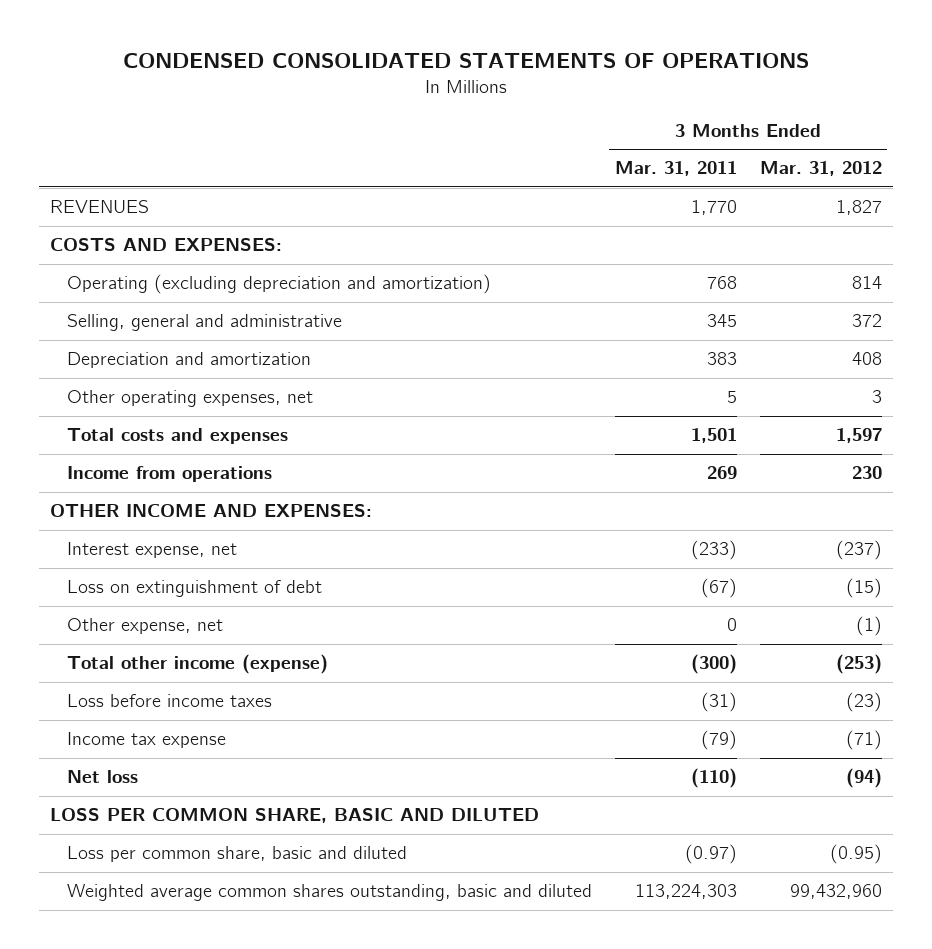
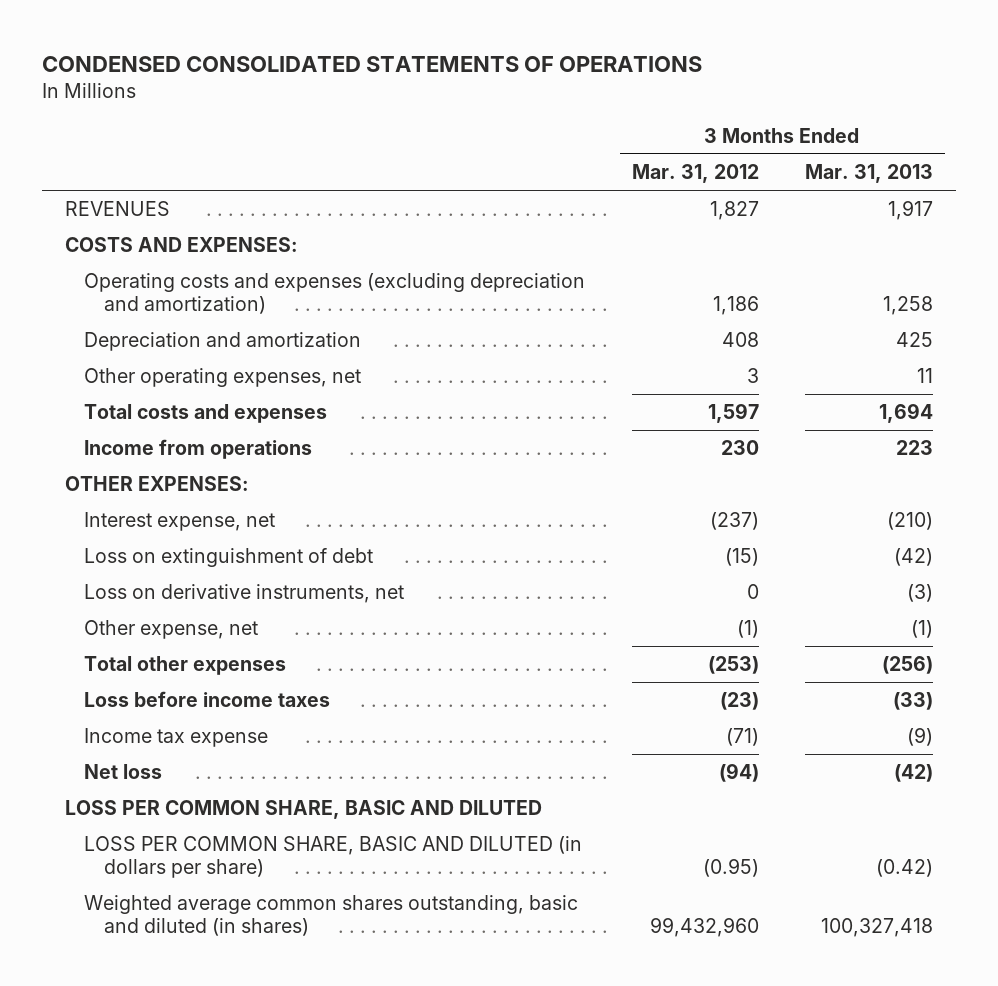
- | 3 Months Ended Mar. 31, 2011 | 3 Months Ended Mar. 31, 2012
+ | 3 Months Ended Mar. 31, 2012 | 3 Months Ended Mar. 31, 2013
- Operating (excluding depreciation and amortization) | 768 | 814
- Selling, general and administrative | 345 | 372
+ Operating costs and expenses (excluding depreciation and amortization) | 1,186 | 1,258
- OTHER INCOME AND EXPENSES:
+ OTHER EXPENSES:
+ Loss on derivative instruments, net | 0 | (3)
- Total other income (expense) | (300) | (253)
+ Total other expenses | (253) | (256)
- Loss per common share, basic and diluted | (0.97) | (0.95)
- Weighted average common shares outstanding, basic and diluted | 113,224,303 | 99,432,960
+ LOSS PER COMMON SHARE, BASIC AND DILUTED (in dollars per share) | (0.95) | (0.42)
+ Weighted average common shares outstanding, basic and diluted (in shares) | 99,432,960 | 100,327,418

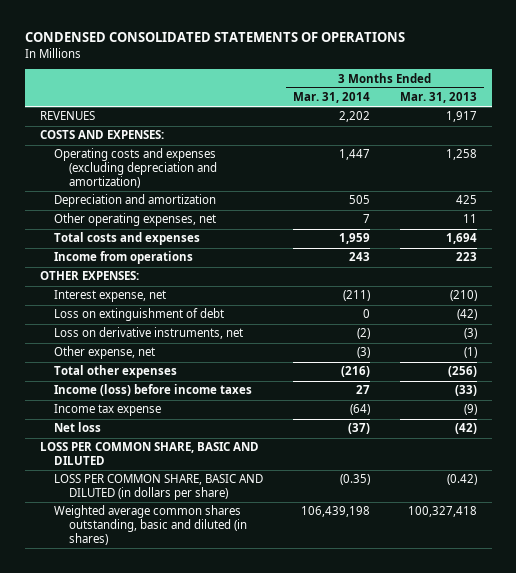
- | 3 Months Ended Mar. 31, 2012 | 3 Months Ended Mar. 31, 2013
+ | 3 Months Ended Mar. 31, 2014 | 3 Months Ended Mar. 31, 2013
- Loss before income taxes | (23) | (33)
+ Income (loss) before income taxes | 27 | (33)

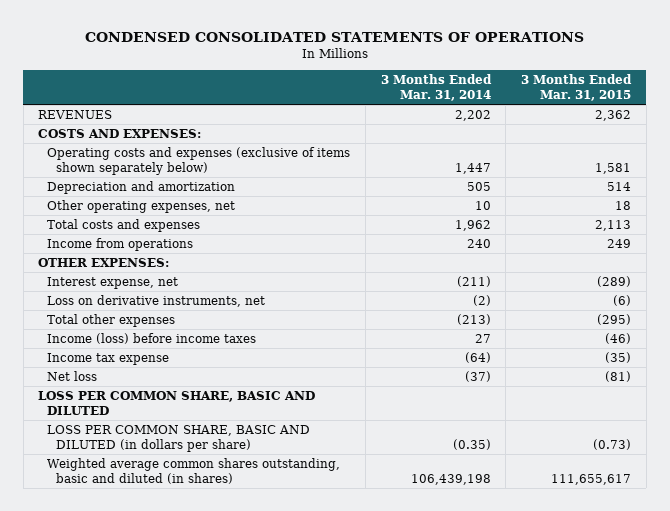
- | 3 Months Ended Mar. 31, 2014 | 3 Months Ended Mar. 31, 2013
+ | 3 Months Ended Mar. 31, 2014 | 3 Months Ended Mar. 31, 2015
- Operating costs and expenses (excluding depreciation and amortization) | 1,447 | 1,258
+ Operating costs and expenses (exclusive of items shown separately below) | 1,447 | 1,581
- Other operating expenses, net | 7 | 11
- Total costs and expenses | 1,959 | 1,694
- Income from operations | 243 | 223
+ Other operating expenses, net | 10 | 18
+ Total costs and expenses | 1,962 | 2,113
+ Income from operations | 240 | 249
- Loss on extinguishment of debt | 0 | (42)
- Other expense, net | (3) | (1)
- Total other expenses | (216) | (256)
+ Total other expenses | (213) | (295)

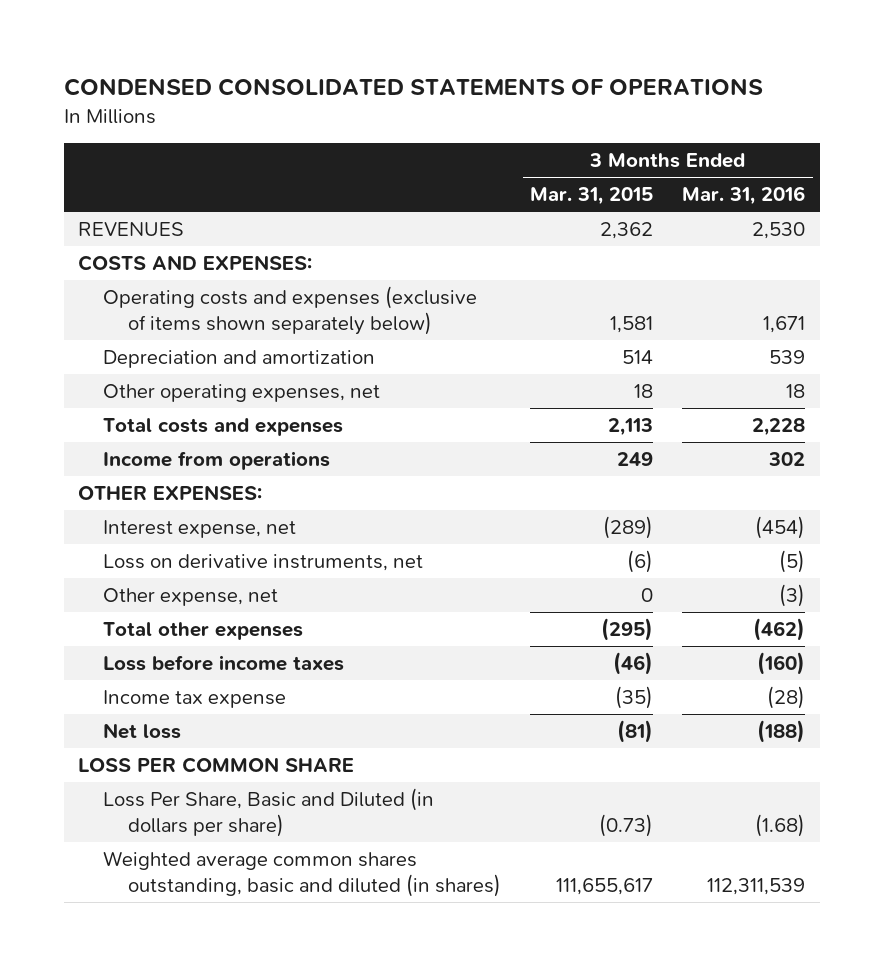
- | 3 Months Ended Mar. 31, 2014 | 3 Months Ended Mar. 31, 2015
+ | 3 Months Ended Mar. 31, 2015 | 3 Months Ended Mar. 31, 2016
+ Other expense, net | 0 | (3)
- Income (loss) before income taxes | 27 | (46)
+ Loss before income taxes | (46) | (160)
- LOSS PER COMMON SHARE, BASIC AND DILUTED
- LOSS PER COMMON SHARE, BASIC AND DILUTED (in dollars per share) | (0.35) | (0.73)
+ LOSS PER COMMON SHARE
+ Loss Per Share, Basic and Diluted (in dollars per share) | (0.73) | (1.68)

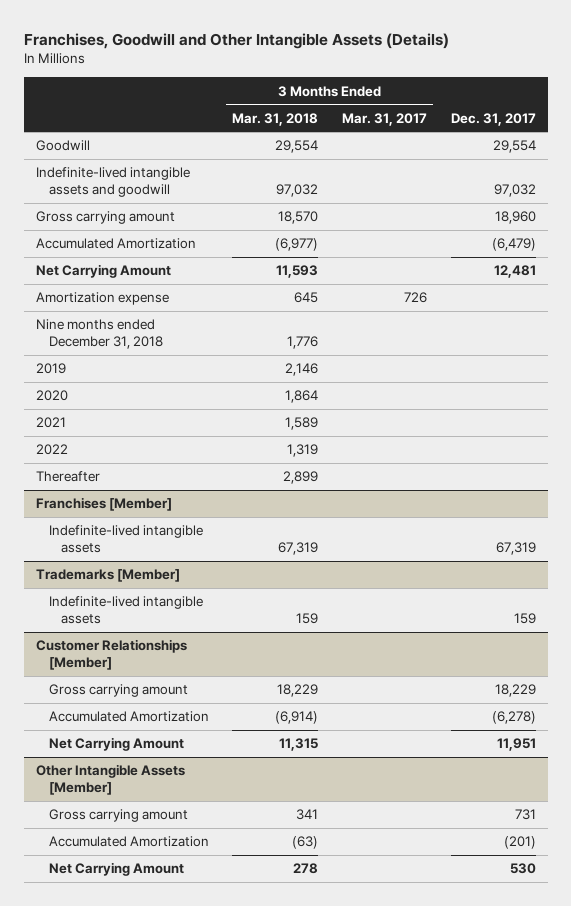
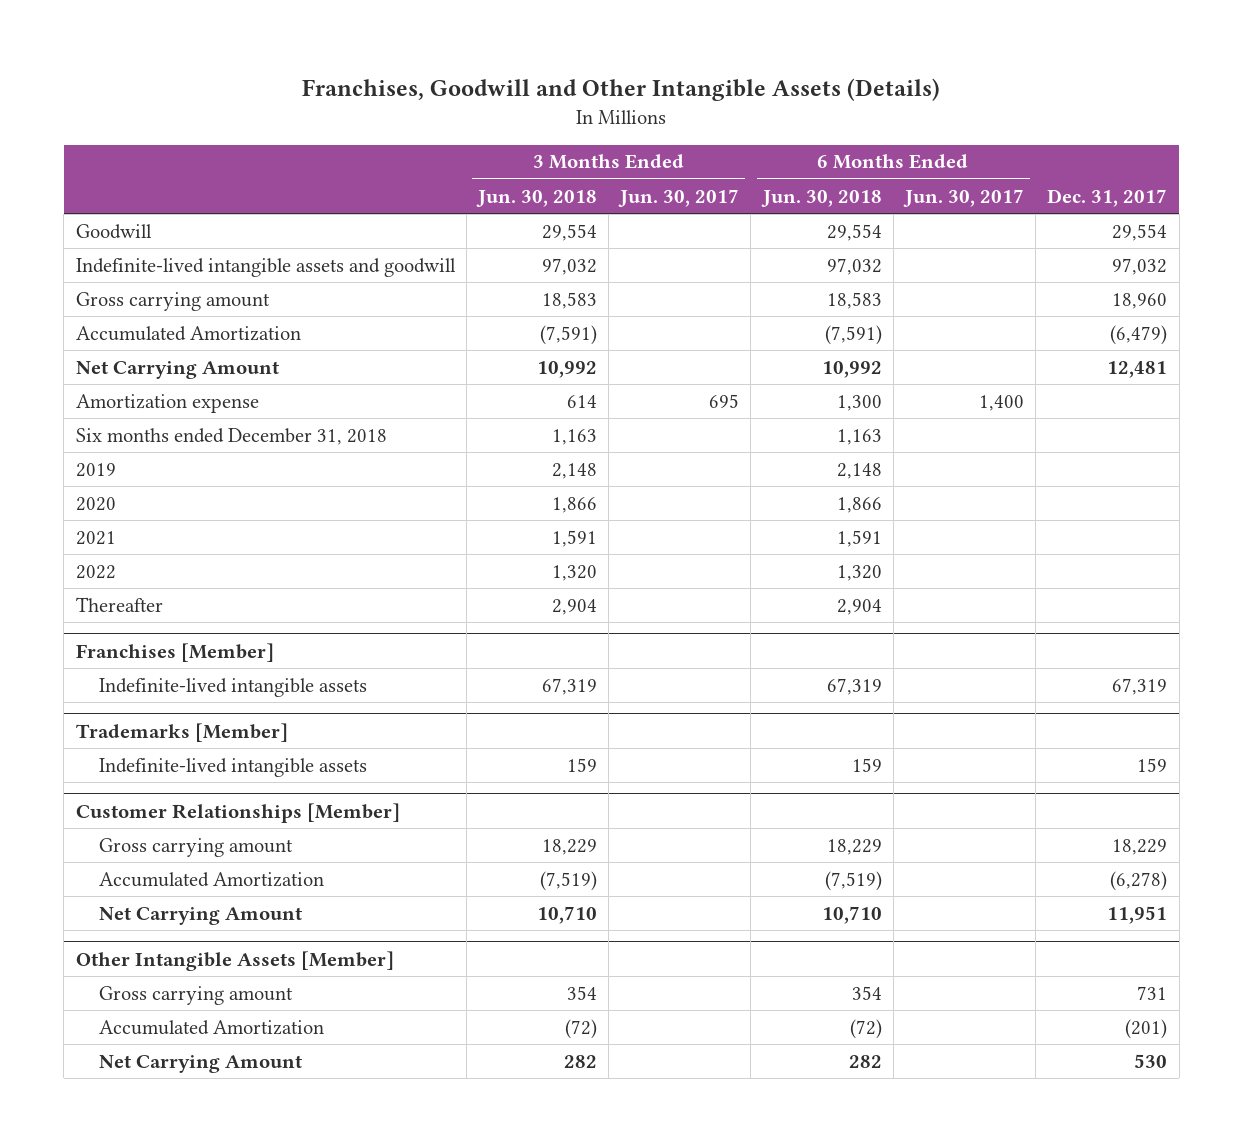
- | 3 Months Ended Mar. 31, 2018 | 3 Months Ended Mar. 31, 2017 | Dec. 31, 2017
+ | 3 Months Ended Jun. 30, 2018 | 3 Months Ended Jun. 30, 2017 | 6 Months Ended Jun. 30, 2018 | 6 Months Ended Jun. 30, 2017 | Dec. 31, 2017
- Nine months ended December 31, 2018 | 1,776 | |
+ Six months ended December 31, 2018 | 1,163 | | 1,163 | |

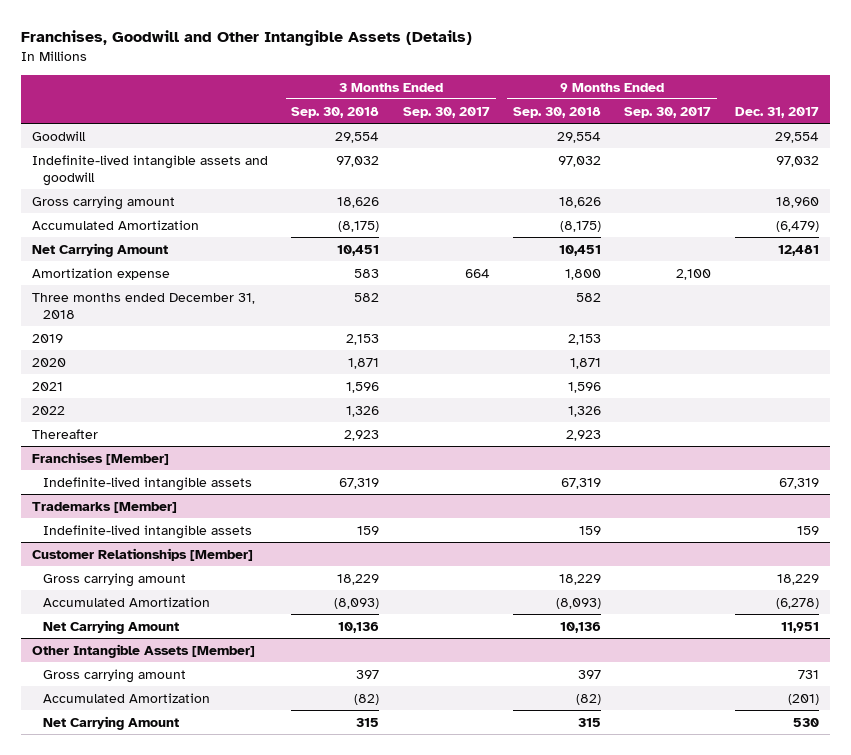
- | 3 Months Ended Jun. 30, 2018 | 3 Months Ended Jun. 30, 2017 | 6 Months Ended Jun. 30, 2018 | 6 Months Ended Jun. 30, 2017 | Dec. 31, 2017
+ | 3 Months Ended Sep. 30, 2018 | 3 Months Ended Sep. 30, 2017 | 9 Months Ended Sep. 30, 2018 | 9 Months Ended Sep. 30, 2017 | Dec. 31, 2017
- Six months ended December 31, 2018 | 1,163 | | 1,163 | |
+ Three months ended December 31, 2018 | 582 | | 582 | |

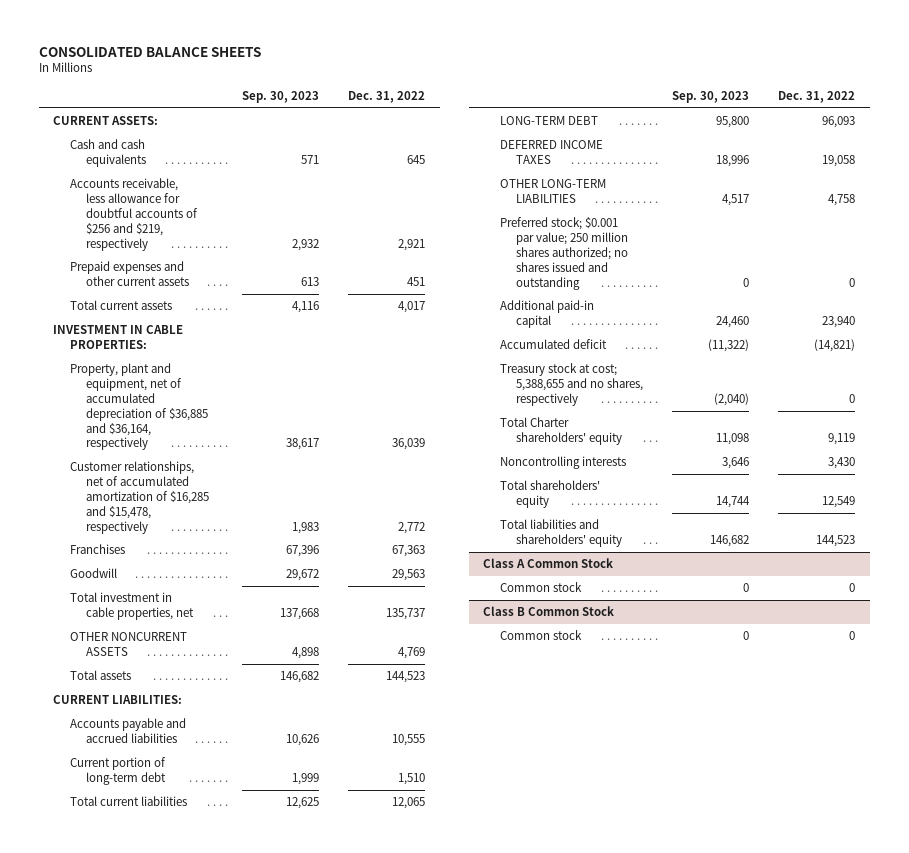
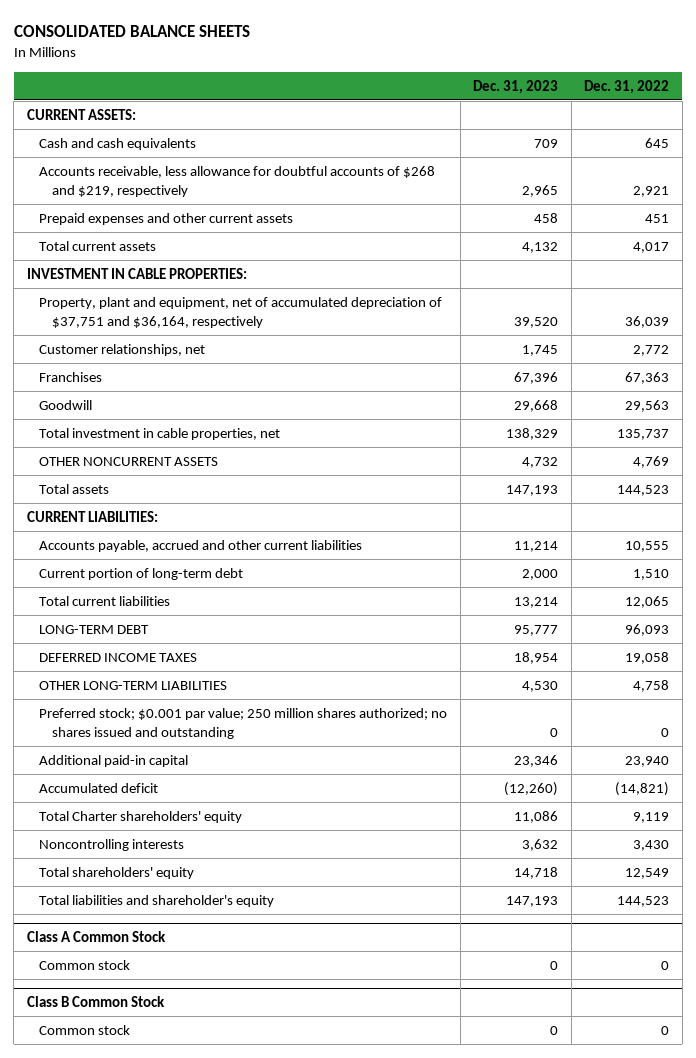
- | Sep. 30, 2023 | Dec. 31, 2022
+ | Dec. 31, 2023 | Dec. 31, 2022
- Accounts receivable, less allowance for doubtful accounts of $256 and $219, respectively | 2,932 | 2,921
+ Accounts receivable, less allowance for doubtful accounts of $268 and $219, respectively | 2,965 | 2,921
- Property, plant and equipment, net of accumulated depreciation of $36,885 and $36,164, respectively | 38,617 | 36,039
- Customer relationships, net of accumulated amortization of $16,285 and $15,478, respectively | 1,983 | 2,772
+ Property, plant and equipment, net of accumulated depreciation of $37,751 and $36,164, respectively | 39,520 | 36,039
+ Customer relationships, net | 1,745 | 2,772
- Accounts payable and accrued liabilities | 10,626 | 10,555
+ Accounts payable, accrued and other current liabilities | 11,214 | 10,555
- Treasury stock at cost; 5,388,655 and no shares, respectively | (2,040) | 0
- Total liabilities and shareholders' equity | 146,682 | 144,523
+ Total liabilities and shareholder's equity | 147,193 | 144,523

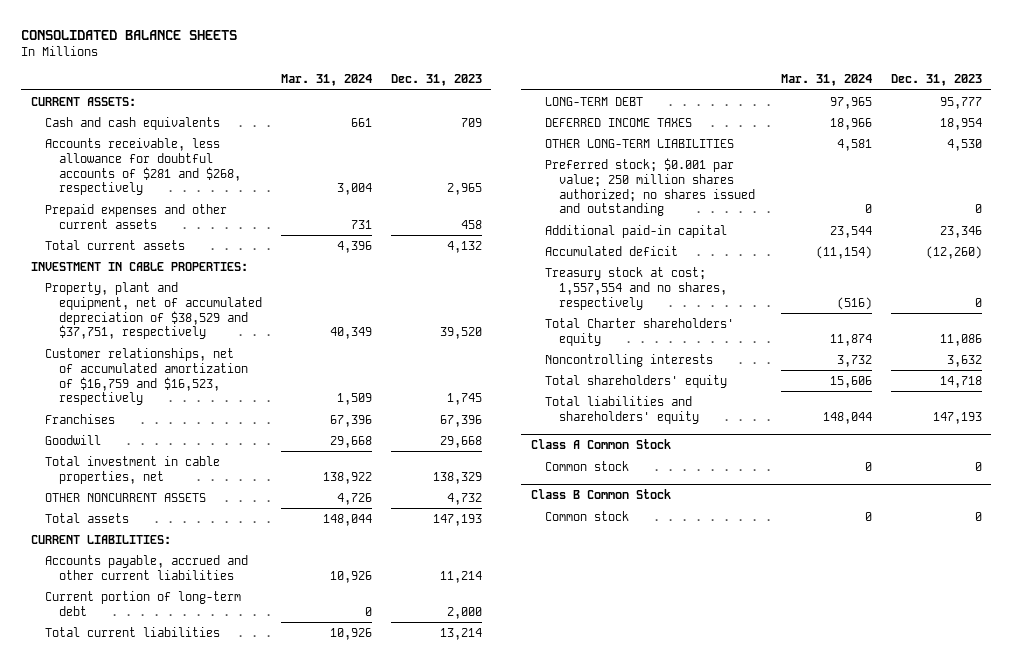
- | Dec. 31, 2023 | Dec. 31, 2022
+ | Mar. 31, 2024 | Dec. 31, 2023
- Accounts receivable, less allowance for doubtful accounts of $268 and $219, respectively | 2,965 | 2,921
+ Accounts receivable, less allowance for doubtful accounts of $281 and $268, respectively | 3,004 | 2,965
- Property, plant and equipment, net of accumulated depreciation of $37,751 and $36,164, respectively | 39,520 | 36,039
- Customer relationships, net | 1,745 | 2,772
+ Property, plant and equipment, net of accumulated depreciation of $38,529 and $37,751, respectively | 40,349 | 39,520
+ Customer relationships, net of accumulated amortization of $16,759 and $16,523, respectively | 1,509 | 1,745
+ Treasury stock at cost; 1,557,554 and no shares, respectively | (516) | 0
- Total liabilities and shareholder's equity | 147,193 | 144,523
+ Total liabilities and shareholders' equity | 148,044 | 147,193

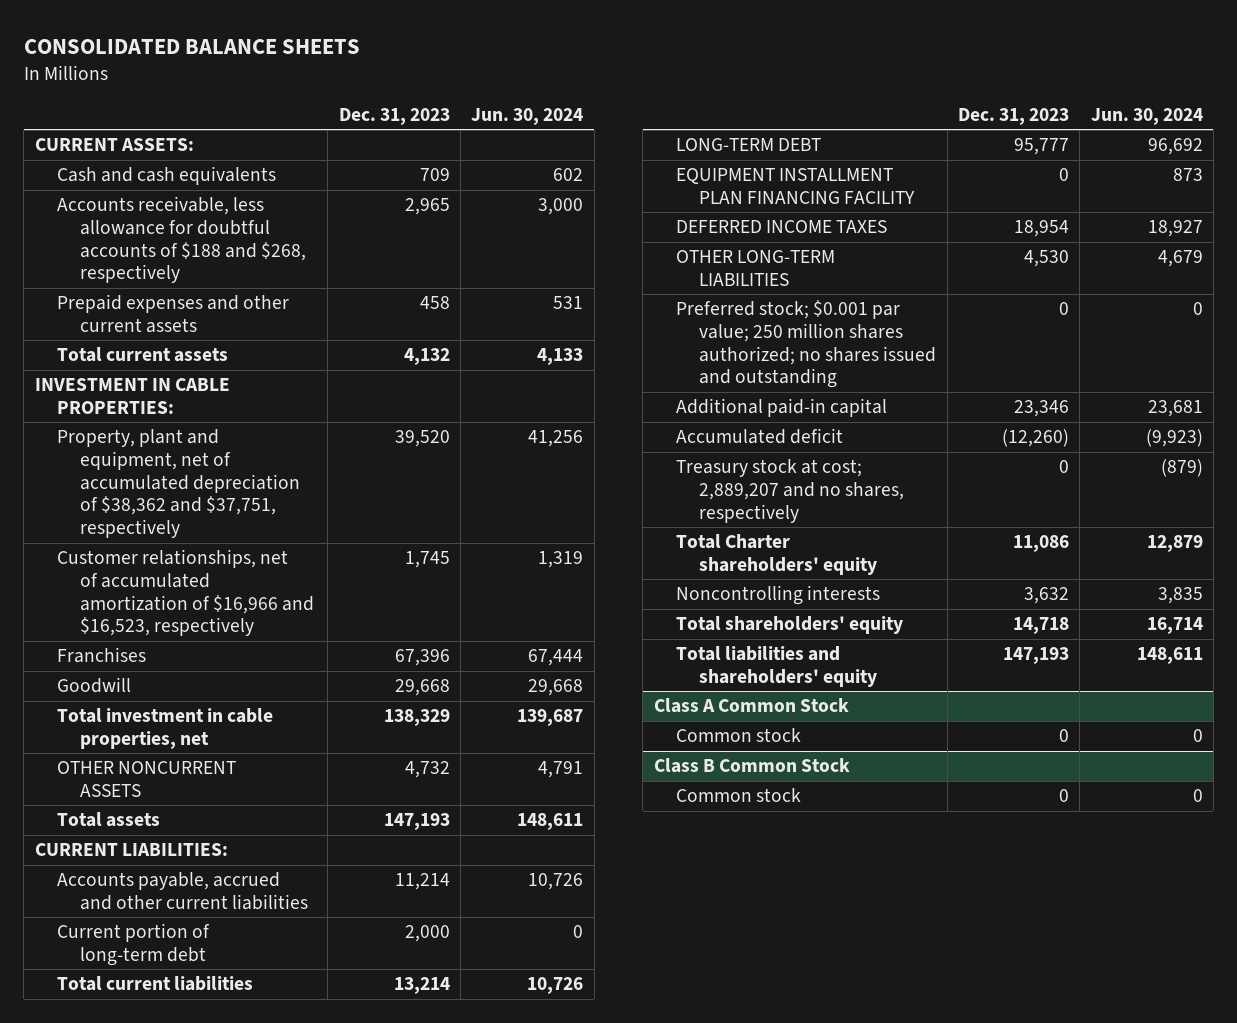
- | Mar. 31, 2024 | Dec. 31, 2023
+ | Dec. 31, 2023 | Jun. 30, 2024
- Accounts receivable, less allowance for doubtful accounts of $281 and $268, respectively | 3,004 | 2,965
+ Accounts receivable, less allowance for doubtful accounts of $188 and $268, respectively | 2,965 | 3,000
- Property, plant and equipment, net of accumulated depreciation of $38,529 and $37,751, respectively | 40,349 | 39,520
- Customer relationships, net of accumulated amortization of $16,759 and $16,523, respectively | 1,509 | 1,745
+ Property, plant and equipment, net of accumulated depreciation of $38,362 and $37,751, respectively | 39,520 | 41,256
+ Customer relationships, net of accumulated amortization of $16,966 and $16,523, respectively | 1,745 | 1,319
+ EQUIPMENT INSTALLMENT PLAN FINANCING FACILITY | 0 | 873
- Treasury stock at cost; 1,557,554 and no shares, respectively | (516) | 0
+ Treasury stock at cost; 2,889,207 and no shares, respectively | 0 | (879)

